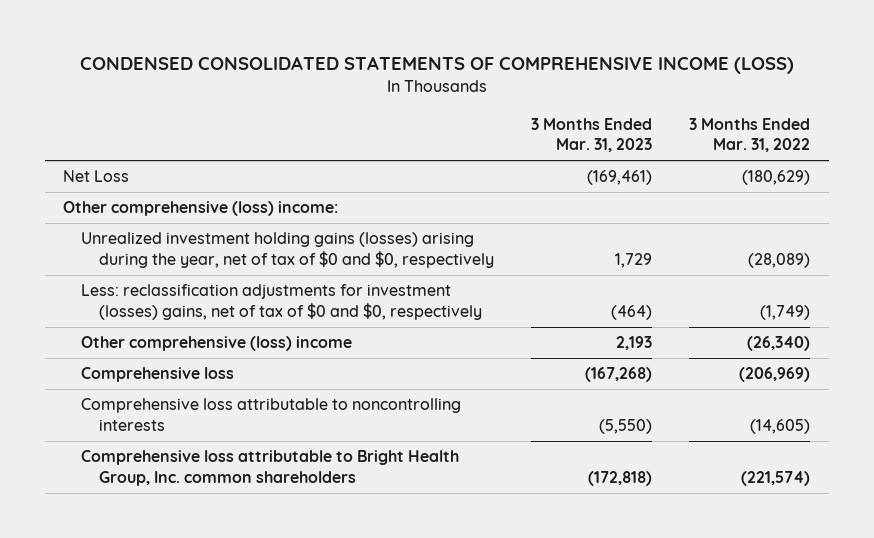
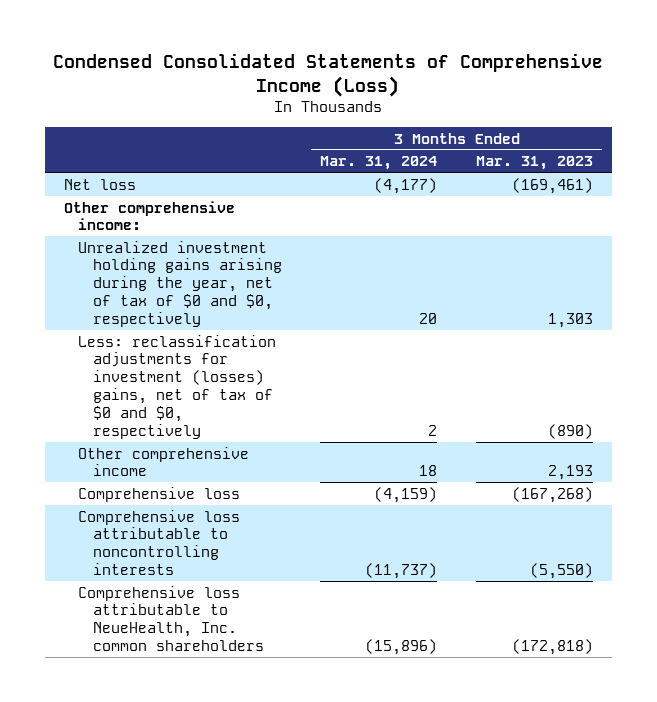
- CONDENSED CONSOLIDATED STATEMENTS OF COMPREHENSIVE INCOME (LOSS)
+ Condensed Consolidated Statements of Comprehensive Income (Loss)
- | 3 Months Ended Mar. 31, 2023 | 3 Months Ended Mar. 31, 2022
+ | 3 Months Ended Mar. 31, 2024 | 3 Months Ended Mar. 31, 2023
- Net Loss | (169,461) | (180,629)
- Other comprehensive (loss) income:
- Unrealized investment holding gains (losses) arising during the year, net of tax of $0 and $0, respectively | 1,729 | (28,089)
- Less: reclassification adjustments for investment (losses) gains, net of tax of $0 and $0, respectively | (464) | (1,749)
- Other comprehensive (loss) income | 2,193 | (26,340)
+ Net loss | (4,177) | (169,461)
+ Other comprehensive income:
+ Unrealized investment holding gains arising during the year, net of tax of $0 and $0, respectively | 20 | 1,303
+ Less: reclassification adjustments for investment (losses) gains, net of tax of $0 and $0, respectively | 2 | (890)
+ Other comprehensive income | 18 | 2,193
- Comprehensive loss attributable to Bright Health Group, Inc. common shareholders | (172,818) | (221,574)
+ Comprehensive loss attributable to NeueHealth, Inc. common shareholders | (15,896) | (172,818)

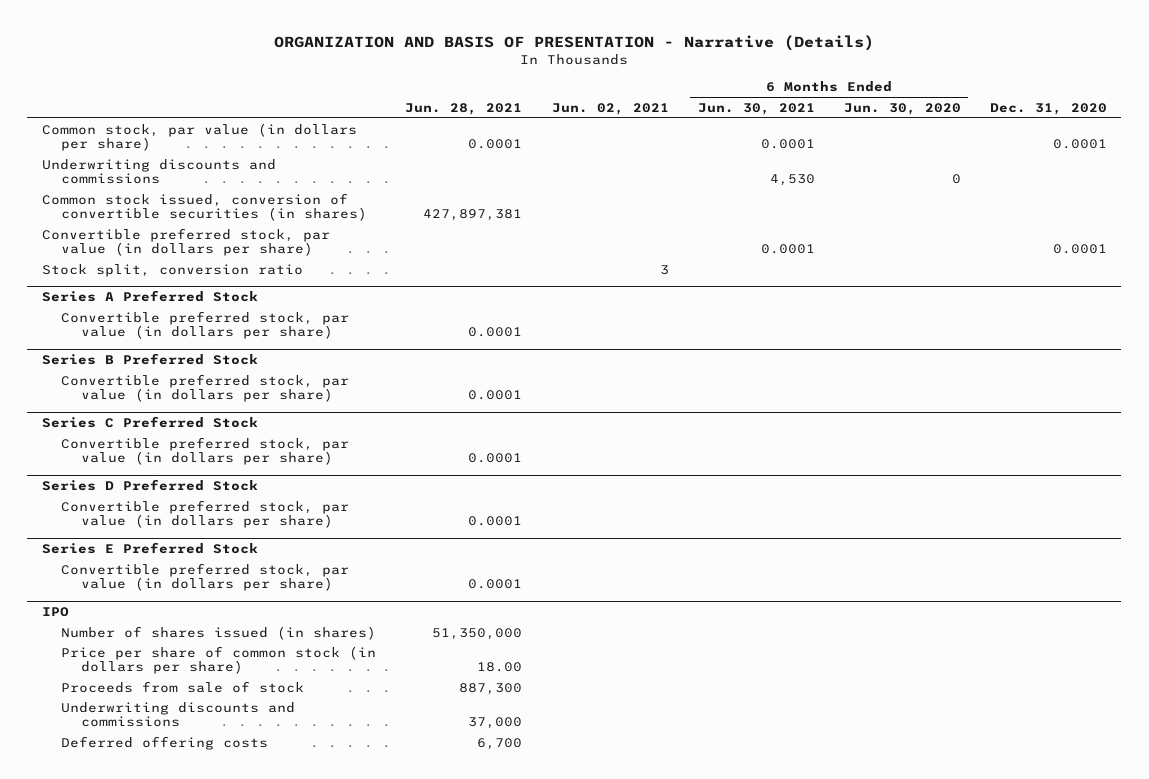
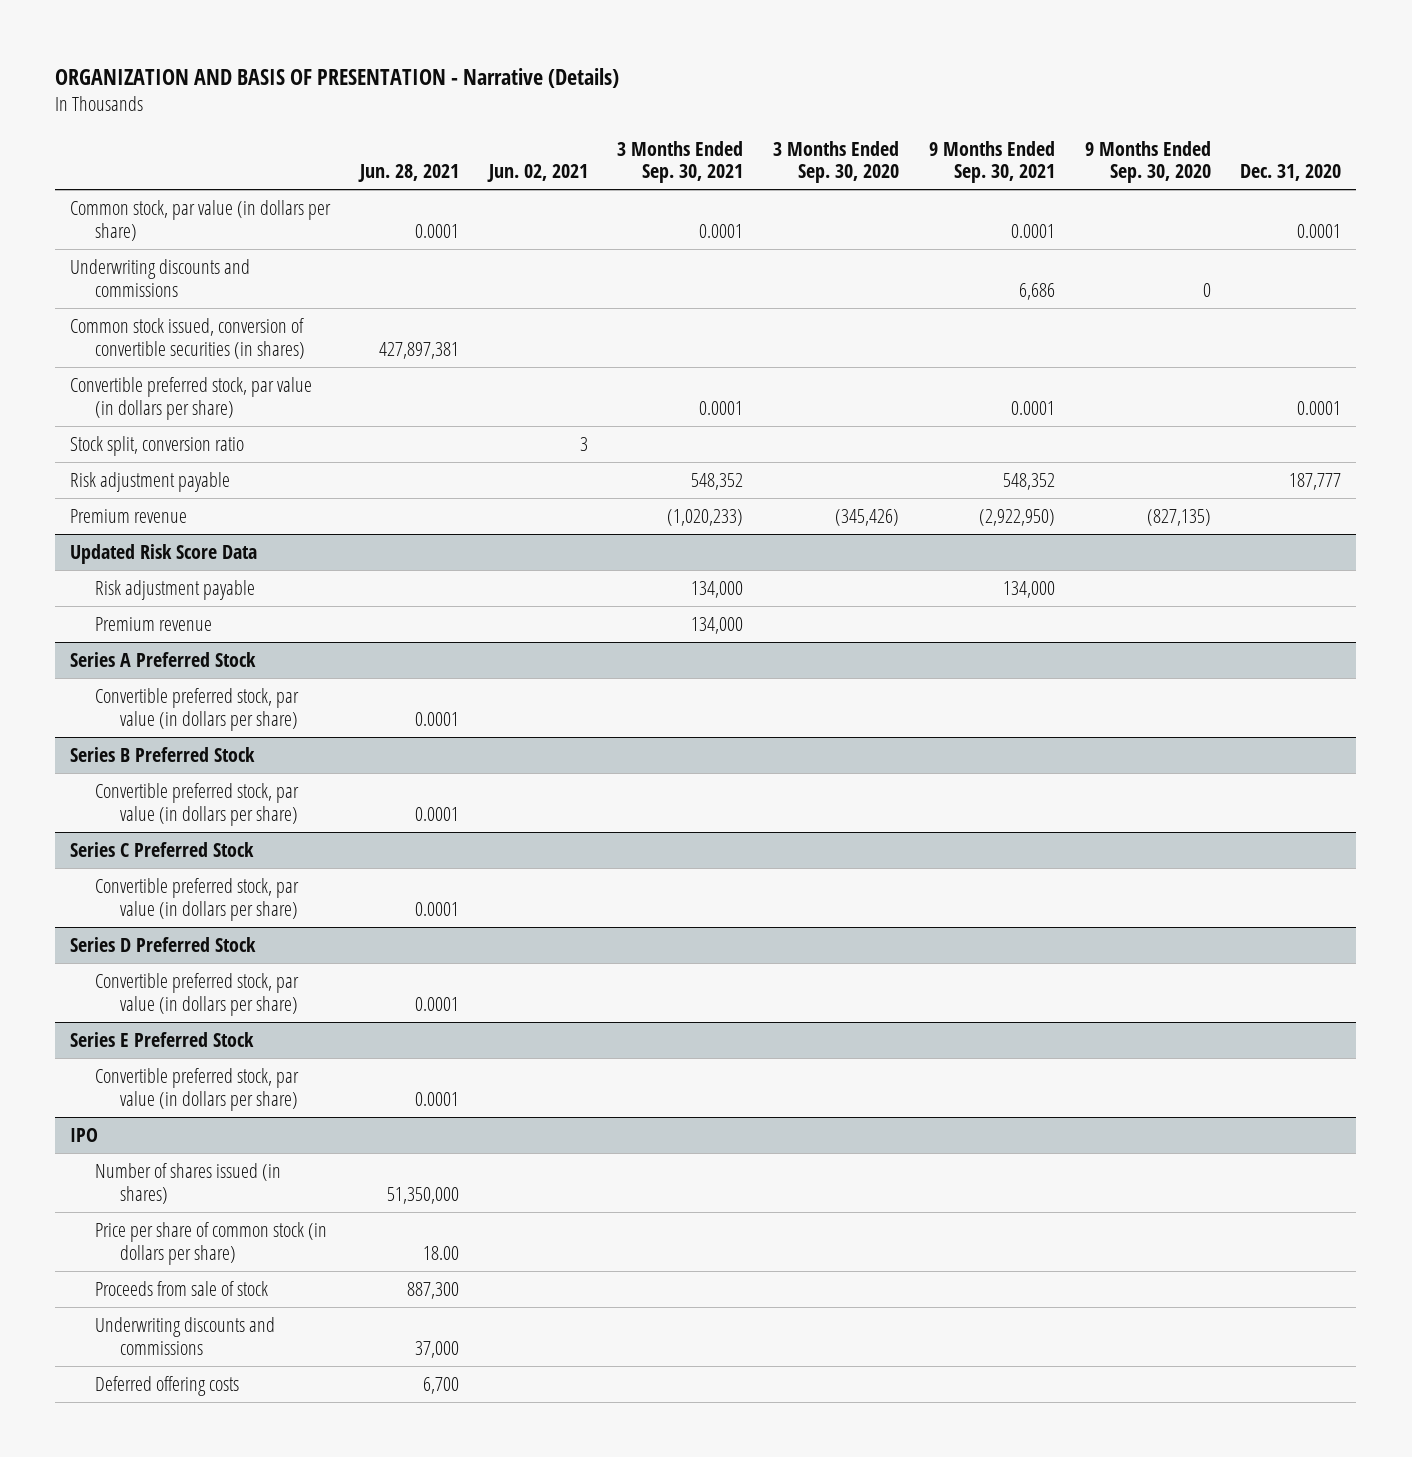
- | Jun. 28, 2021 | Jun. 02, 2021 | 6 Months Ended Jun. 30, 2021 | 6 Months Ended Jun. 30, 2020 | Dec. 31, 2020
+ | Jun. 28, 2021 | Jun. 02, 2021 | 3 Months Ended Sep. 30, 2021 | 3 Months Ended Sep. 30, 2020 | 9 Months Ended Sep. 30, 2021 | 9 Months Ended Sep. 30, 2020 | Dec. 31, 2020
+ Risk adjustment payable | | | 548,352 | | 548,352 | | 187,777
+ Premium revenue | | | (1,020,233) | (345,426) | (2,922,950) | (827,135) |
+ Updated Risk Score Data
+ Risk adjustment payable | | | 134,000 | | 134,000 | |
+ Premium revenue | | | 134,000 | | | |

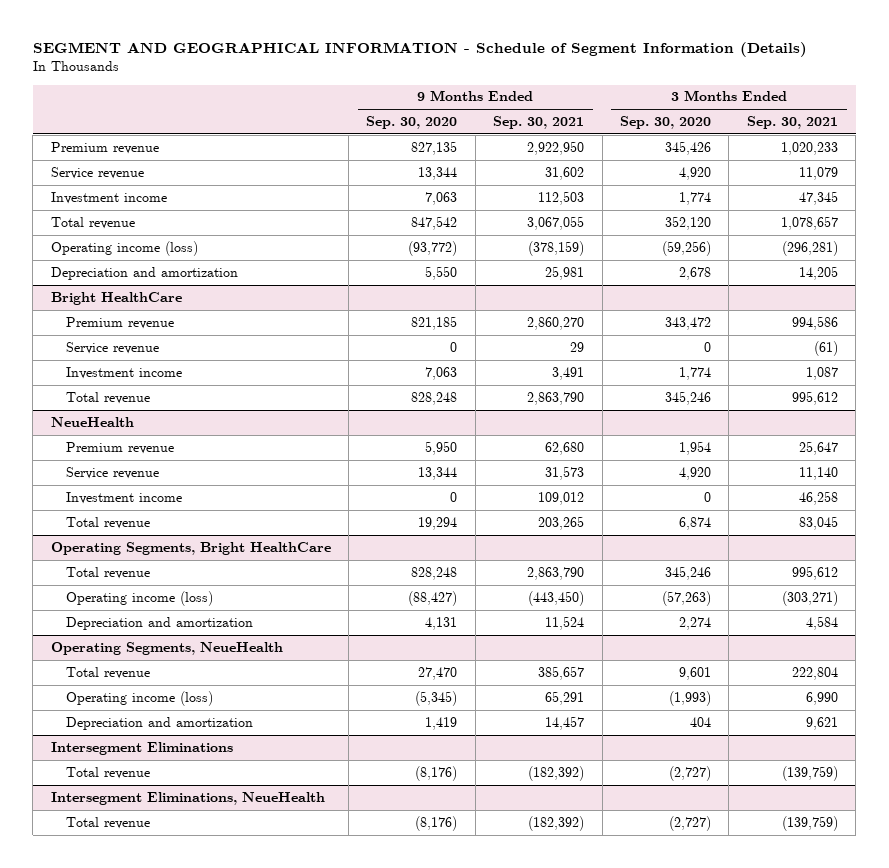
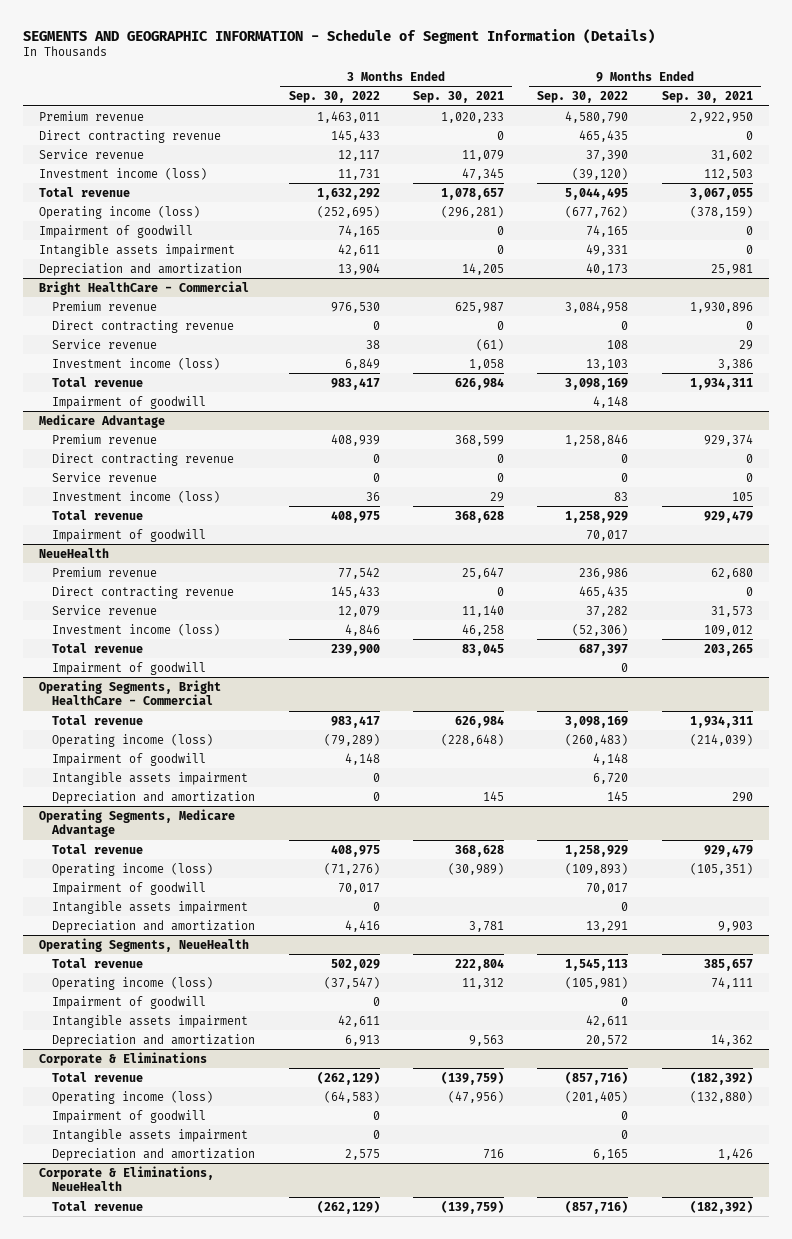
- SEGMENT AND GEOGRAPHICAL INFORMATION - Schedule of Segment Information (Details)
+ SEGMENTS AND GEOGRAPHIC INFORMATION - Schedule of Segment Information (Details)
- | 9 Months Ended Sep. 30, 2020 | 9 Months Ended Sep. 30, 2021 | 3 Months Ended Sep. 30, 2020 | 3 Months Ended Sep. 30, 2021
+ | 3 Months Ended Sep. 30, 2022 | 3 Months Ended Sep. 30, 2021 | 9 Months Ended Sep. 30, 2022 | 9 Months Ended Sep. 30, 2021
+ Direct contracting revenue | 145,433 | 0 | 465,435 | 0
- Investment income | 7,063 | 112,503 | 1,774 | 47,345
+ Investment income (loss) | 11,731 | 47,345 | (39,120) | 112,503
+ Impairment of goodwill | 74,165 | 0 | 74,165 | 0
+ Intangible assets impairment | 42,611 | 0 | 49,331 | 0
- Bright HealthCare
- Premium revenue | 821,185 | 2,860,270 | 343,472 | 994,586
+ Bright HealthCare - Commercial
+ Premium revenue | 976,530 | 625,987 | 3,084,958 | 1,930,896
+ Direct contracting revenue | 0 | 0 | 0 | 0
- Investment income | 7,063 | 3,491 | 1,774 | 1,087
- Total revenue | 828,248 | 2,863,790 | 345,246 | 995,612
+ Investment income (loss) | 6,849 | 1,058 | 13,103 | 3,386
+ Total revenue | 983,417 | 626,984 | 3,098,169 | 1,934,311
+ Impairment of goodwill | | | 4,148 |
+ Medicare Advantage
+ Premium revenue | 408,939 | 368,599 | 1,258,846 | 929,374
+ Direct contracting revenue | 0 | 0 | 0 | 0
+ Service revenue | 0 | 0 | 0 | 0
+ Investment income (loss) | 36 | 29 | 83 | 105
+ Total revenue | 408,975 | 368,628 | 1,258,929 | 929,479
+ Impairment of goodwill | | | 70,017 |
@ NeueHealth
+ Direct contracting revenue | 145,433 | 0 | 465,435 | 0
- Investment income | 0 | 109,012 | 0 | 46,258
+ Investment income (loss) | 4,846 | 46,258 | (52,306) | 109,012
- Operating Segments, Bright HealthCare
- Total revenue | 828,248 | 2,863,790 | 345,246 | 995,612
- Operating income (loss) | (88,427) | (443,450) | (57,263) | (303,271)
- Depreciation and amortization | 4,131 | 11,524 | 2,274 | 4,584
@ NeueHealth
+ Impairment of goodwill | | | 0 |
+ Operating Segments, Bright HealthCare - Commercial
+ Total revenue | 983,417 | 626,984 | 3,098,169 | 1,934,311
+ Operating income (loss) | (79,289) | (228,648) | (260,483) | (214,039)
+ Impairment of goodwill | 4,148 | | 4,148 |
+ Intangible assets impairment | 0 | | 6,720 |
+ Depreciation and amortization | 0 | 145 | 145 | 290
+ Operating Segments, Medicare Advantage
+ Total revenue | 408,975 | 368,628 | 1,258,929 | 929,479
+ Operating income (loss) | (71,276) | (30,989) | (109,893) | (105,351)
+ Impairment of goodwill | 70,017 | | 70,017 |
+ Intangible assets impairment | 0 | | 0 |
+ Depreciation and amortization | 4,416 | 3,781 | 13,291 | 9,903
@ Operating Segments, NeueHealth
- Operating income (loss) | (5,345) | 65,291 | (1,993) | 6,990
- Depreciation and amortization | 1,419 | 14,457 | 404 | 9,621
- Intersegment Eliminations
@ Operating Segments, NeueHealth
+ Operating income (loss) | (37,547) | 11,312 | (105,981) | 74,111
+ Impairment of goodwill | 0 | | 0 |
+ Intangible assets impairment | 42,611 | | 42,611 |
+ Depreciation and amortization | 6,913 | 9,563 | 20,572 | 14,362
+ Corporate & Eliminations
- Intersegment Eliminations, NeueHealth
+ Operating income (loss) | (64,583) | (47,956) | (201,405) | (132,880)
+ Impairment of goodwill | 0 | | 0 |
+ Intangible assets impairment | 0 | | 0 |
+ Depreciation and amortization | 2,575 | 716 | 6,165 | 1,426
+ Corporate & Eliminations, NeueHealth

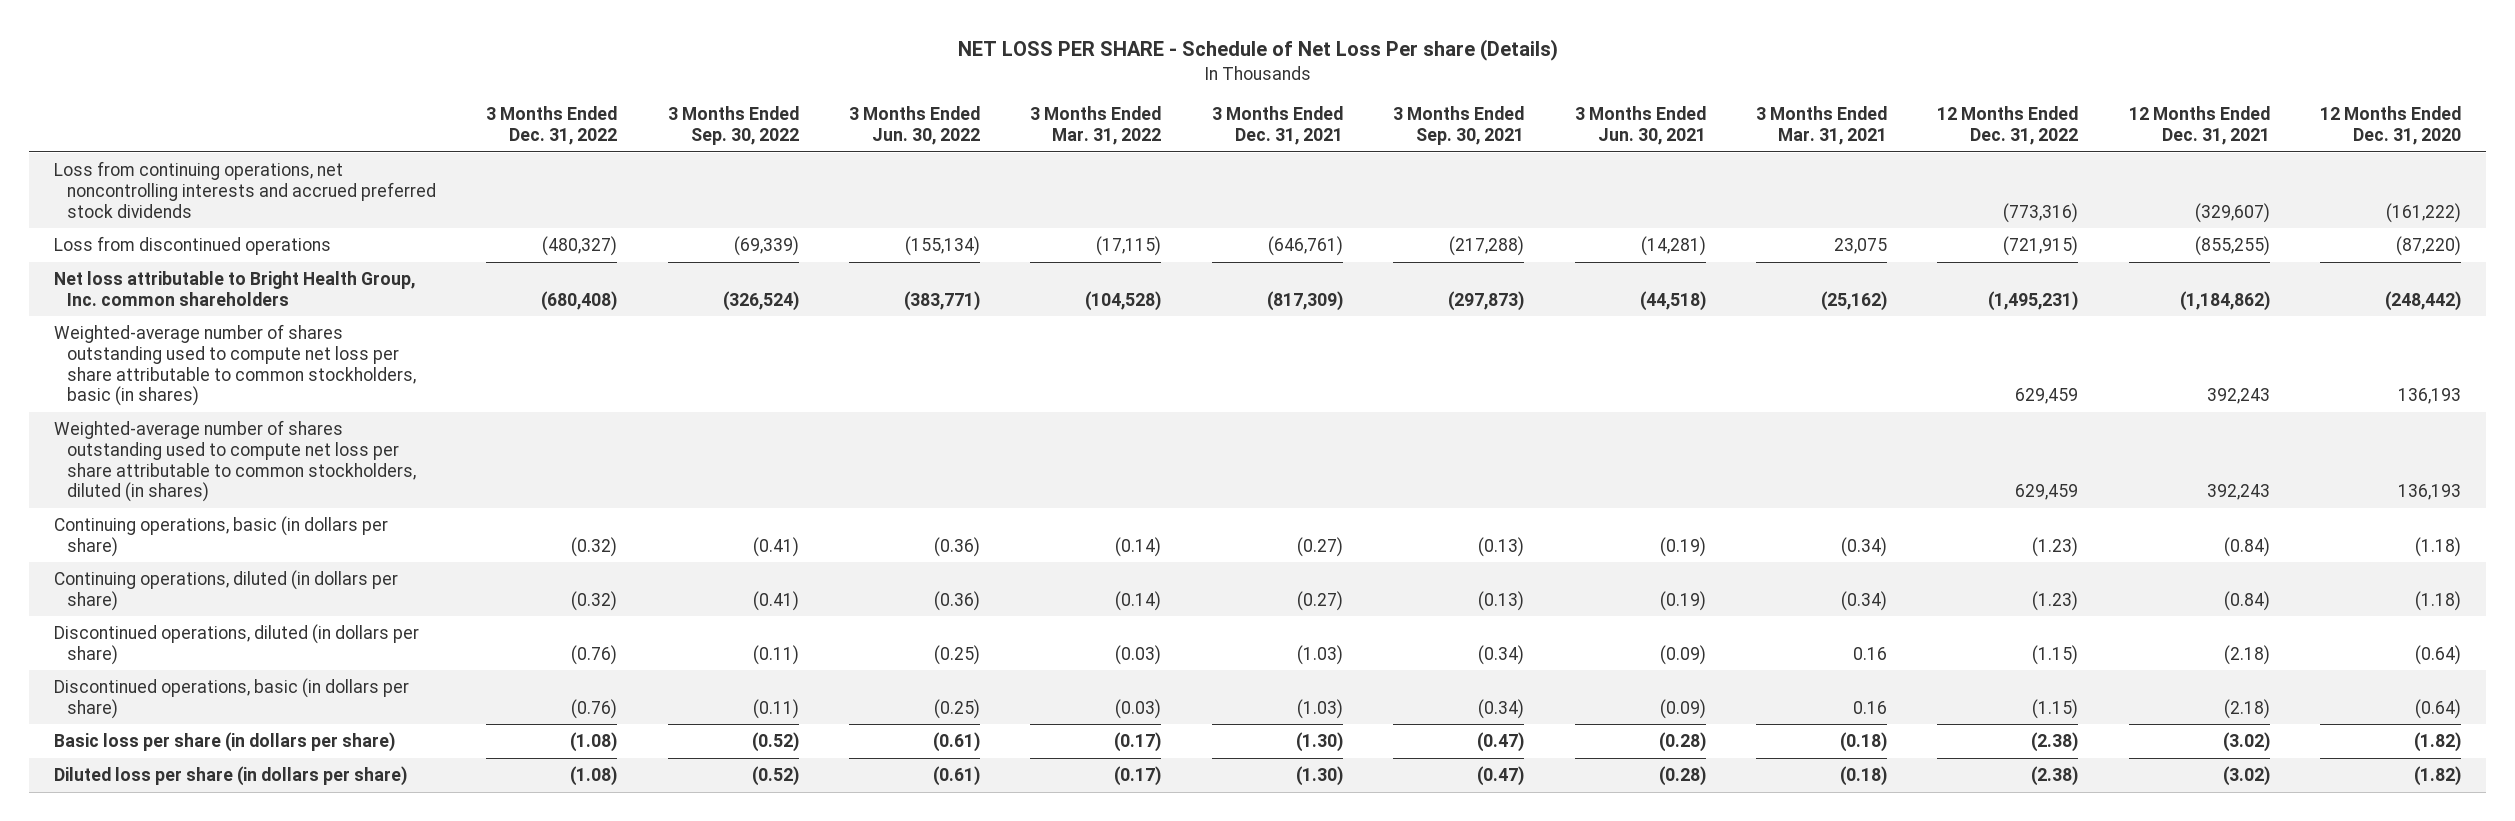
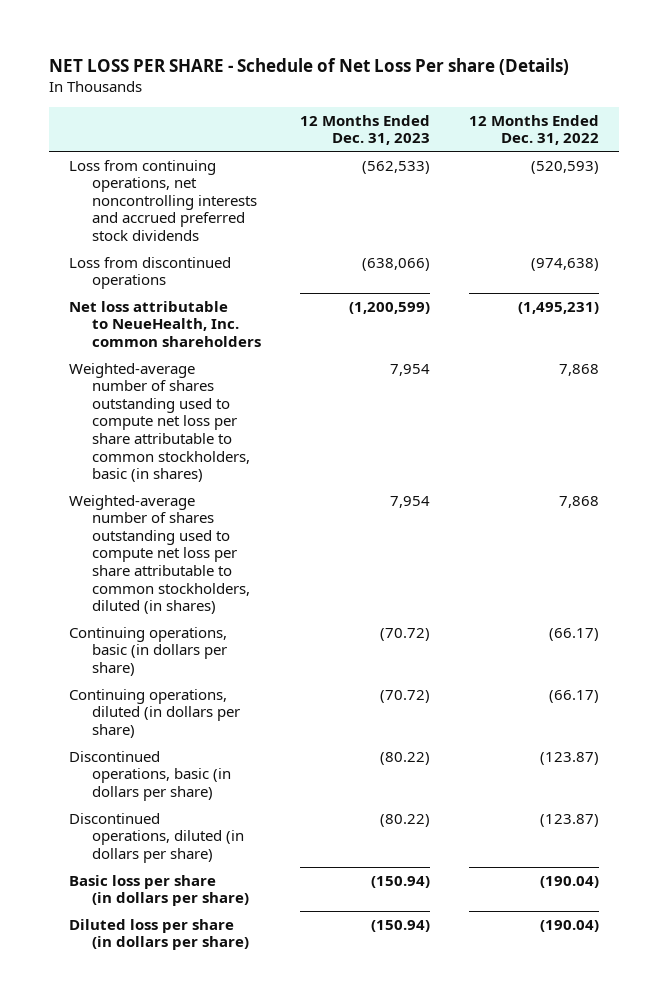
- | 3 Months Ended Dec. 31, 2022 | 3 Months Ended Sep. 30, 2022 | 3 Months Ended Jun. 30, 2022 | 3 Months Ended Mar. 31, 2022 | 3 Months Ended Dec. 31, 2021 | 3 Months Ended Sep. 30, 2021 | 3 Months Ended Jun. 30, 2021 | 3 Months Ended Mar. 31, 2021 | 12 Months Ended Dec. 31, 2022 | 12 Months Ended Dec. 31, 2021 | 12 Months Ended Dec. 31, 2020
+ | 12 Months Ended Dec. 31, 2023 | 12 Months Ended Dec. 31, 2022
- Loss from continuing operations, net noncontrolling interests and accrued preferred stock dividends | | | | | | | | | (773,316) | (329,607) | (161,222)
- Loss from discontinued operations | (480,327) | (69,339) | (155,134) | (17,115) | (646,761) | (217,288) | (14,281) | 23,075 | (721,915) | (855,255) | (87,220)
- Net loss attributable to Bright Health Group, Inc. common shareholders | (680,408) | (326,524) | (383,771) | (104,528) | (817,309) | (297,873) | (44,518) | (25,162) | (1,495,231) | (1,184,862) | (248,442)
- Weighted-average number of shares outstanding used to compute net loss per share attributable to common stockholders, basic (in shares) | | | | | | | | | 629,459 | 392,243 | 136,193
- Weighted-average number of shares outstanding used to compute net loss per share attributable to common stockholders, diluted (in shares) | | | | | | | | | 629,459 | 392,243 | 136,193
- Continuing operations, basic (in dollars per share) | (0.32) | (0.41) | (0.36) | (0.14) | (0.27) | (0.13) | (0.19) | (0.34) | (1.23) | (0.84) | (1.18)
- Continuing operations, diluted (in dollars per share) | (0.32) | (0.41) | (0.36) | (0.14) | (0.27) | (0.13) | (0.19) | (0.34) | (1.23) | (0.84) | (1.18)
- Discontinued operations, diluted (in dollars per share) | (0.76) | (0.11) | (0.25) | (0.03) | (1.03) | (0.34) | (0.09) | 0.16 | (1.15) | (2.18) | (0.64)
- Discontinued operations, basic (in dollars per share) | (0.76) | (0.11) | (0.25) | (0.03) | (1.03) | (0.34) | (0.09) | 0.16 | (1.15) | (2.18) | (0.64)
- Basic loss per share (in dollars per share) | (1.08) | (0.52) | (0.61) | (0.17) | (1.30) | (0.47) | (0.28) | (0.18) | (2.38) | (3.02) | (1.82)
- Diluted loss per share (in dollars per share) | (1.08) | (0.52) | (0.61) | (0.17) | (1.30) | (0.47) | (0.28) | (0.18) | (2.38) | (3.02) | (1.82)
+ Loss from continuing operations, net noncontrolling interests and accrued preferred stock dividends | (562,533) | (520,593)
+ Loss from discontinued operations | (638,066) | (974,638)
+ Net loss attributable to NeueHealth, Inc. common shareholders | (1,200,599) | (1,495,231)
+ Weighted-average number of shares outstanding used to compute net loss per share attributable to common stockholders, basic (in shares) | 7,954 | 7,868
+ Weighted-average number of shares outstanding used to compute net loss per share attributable to common stockholders, diluted (in shares) | 7,954 | 7,868
+ Continuing operations, basic (in dollars per share) | (70.72) | (66.17)
+ Continuing operations, diluted (in dollars per share) | (70.72) | (66.17)
+ Discontinued operations, basic (in dollars per share) | (80.22) | (123.87)
+ Discontinued operations, diluted (in dollars per share) | (80.22) | (123.87)
+ Basic loss per share (in dollars per share) | (150.94) | (190.04)
+ Diluted loss per share (in dollars per share) | (150.94) | (190.04)

